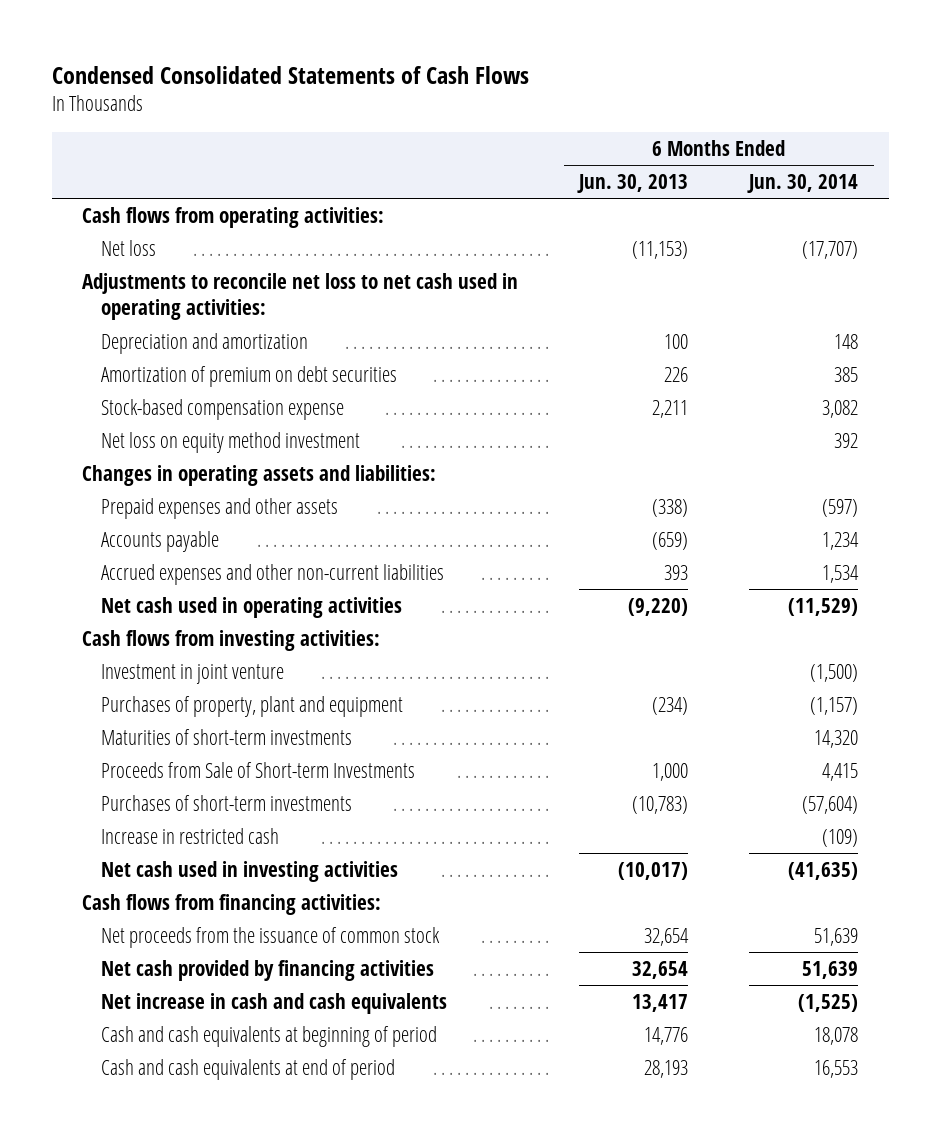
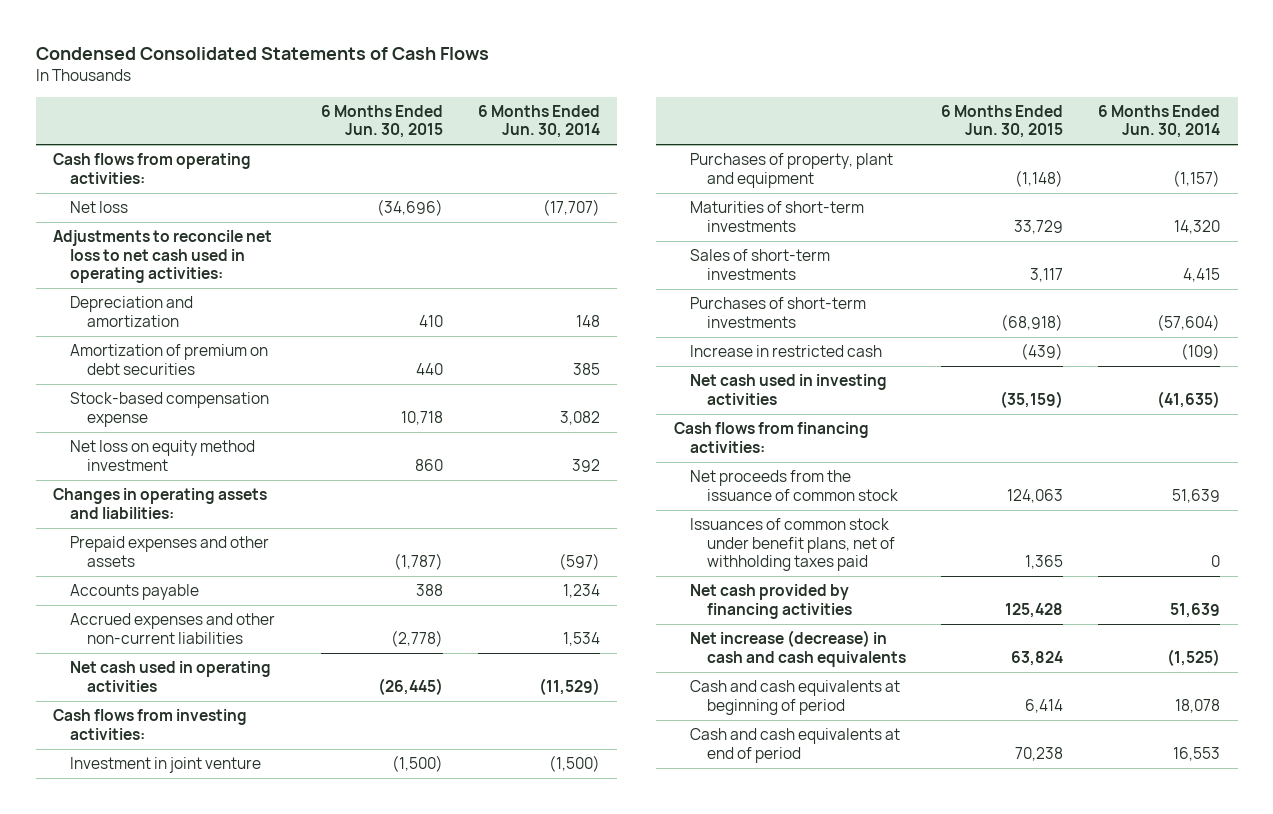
- | 6 Months Ended Jun. 30, 2013 | 6 Months Ended Jun. 30, 2014
+ | 6 Months Ended Jun. 30, 2015 | 6 Months Ended Jun. 30, 2014
- Proceeds from Sale of Short-term Investments | 1,000 | 4,415
+ Sales of short-term investments | 3,117 | 4,415
+ Issuances of common stock under benefit plans, net of withholding taxes paid | 1,365 | 0
- Net increase in cash and cash equivalents | 13,417 | (1,525)
+ Net increase (decrease) in cash and cash equivalents | 63,824 | (1,525)

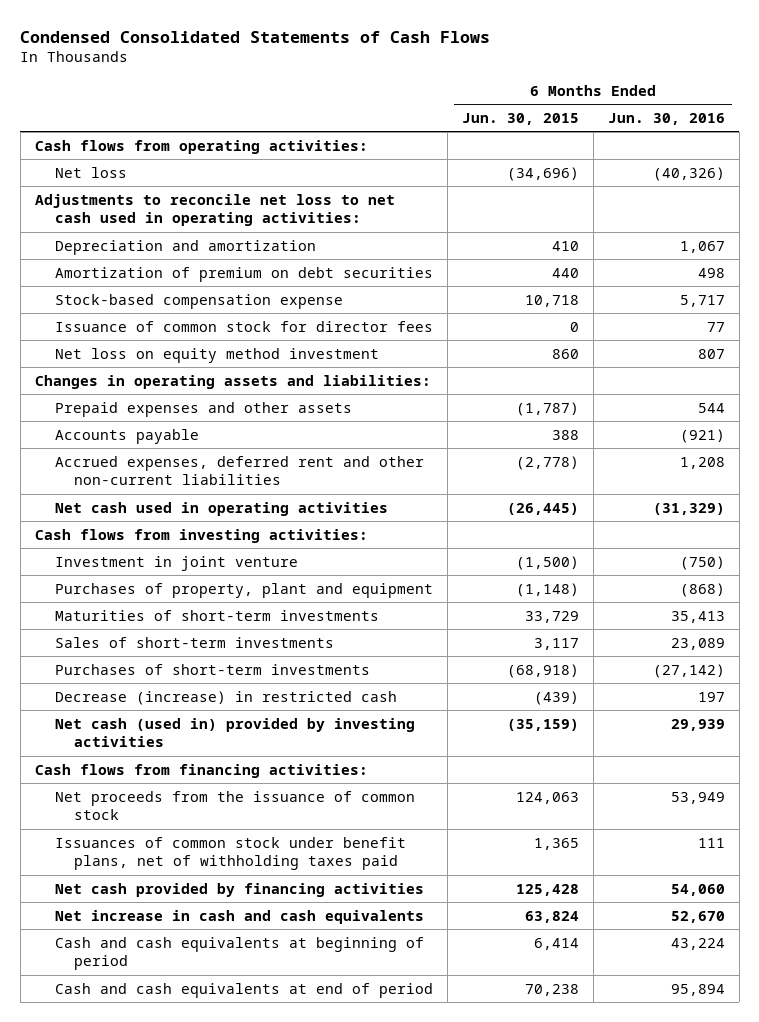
- | 6 Months Ended Jun. 30, 2015 | 6 Months Ended Jun. 30, 2014
+ | 6 Months Ended Jun. 30, 2015 | 6 Months Ended Jun. 30, 2016
+ Issuance of common stock for director fees | 0 | 77
- Accrued expenses and other non-current liabilities | (2,778) | 1,534
+ Accrued expenses, deferred rent and other non-current liabilities | (2,778) | 1,208
- Increase in restricted cash | (439) | (109)
- Net cash used in investing activities | (35,159) | (41,635)
+ Decrease (increase) in restricted cash | (439) | 197
+ Net cash (used in) provided by investing activities | (35,159) | 29,939
- Net increase (decrease) in cash and cash equivalents | 63,824 | (1,525)
+ Net increase in cash and cash equivalents | 63,824 | 52,670

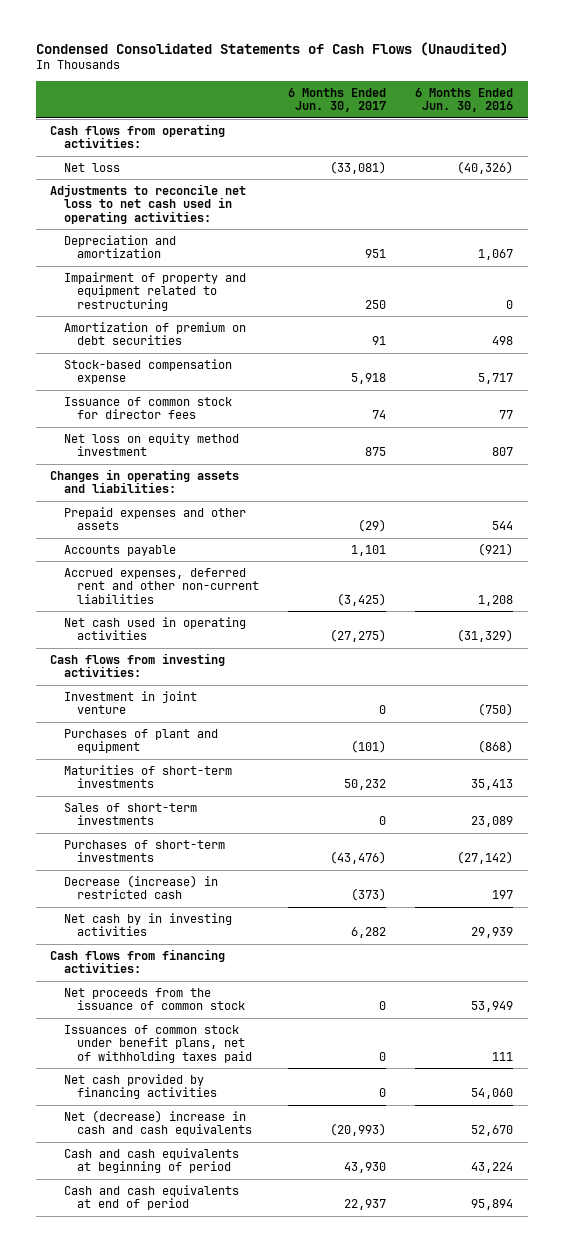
- Condensed Consolidated Statements of Cash Flows
+ Condensed Consolidated Statements of Cash Flows (Unaudited)
- | 6 Months Ended Jun. 30, 2015 | 6 Months Ended Jun. 30, 2016
+ | 6 Months Ended Jun. 30, 2017 | 6 Months Ended Jun. 30, 2016
+ Impairment of property and equipment related to restructuring | 250 | 0
- Purchases of property, plant and equipment | (1,148) | (868)
+ Purchases of plant and equipment | (101) | (868)
- Net cash (used in) provided by investing activities | (35,159) | 29,939
+ Net cash by in investing activities | 6,282 | 29,939
- Net increase in cash and cash equivalents | 63,824 | 52,670
+ Net (decrease) increase in cash and cash equivalents | (20,993) | 52,670

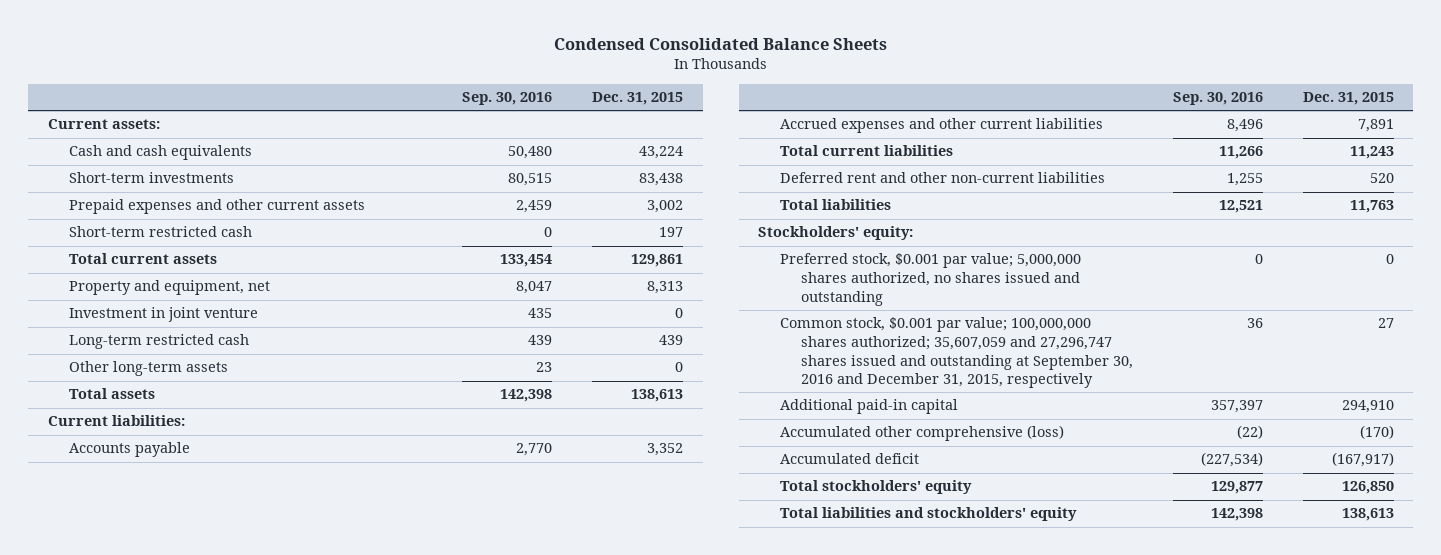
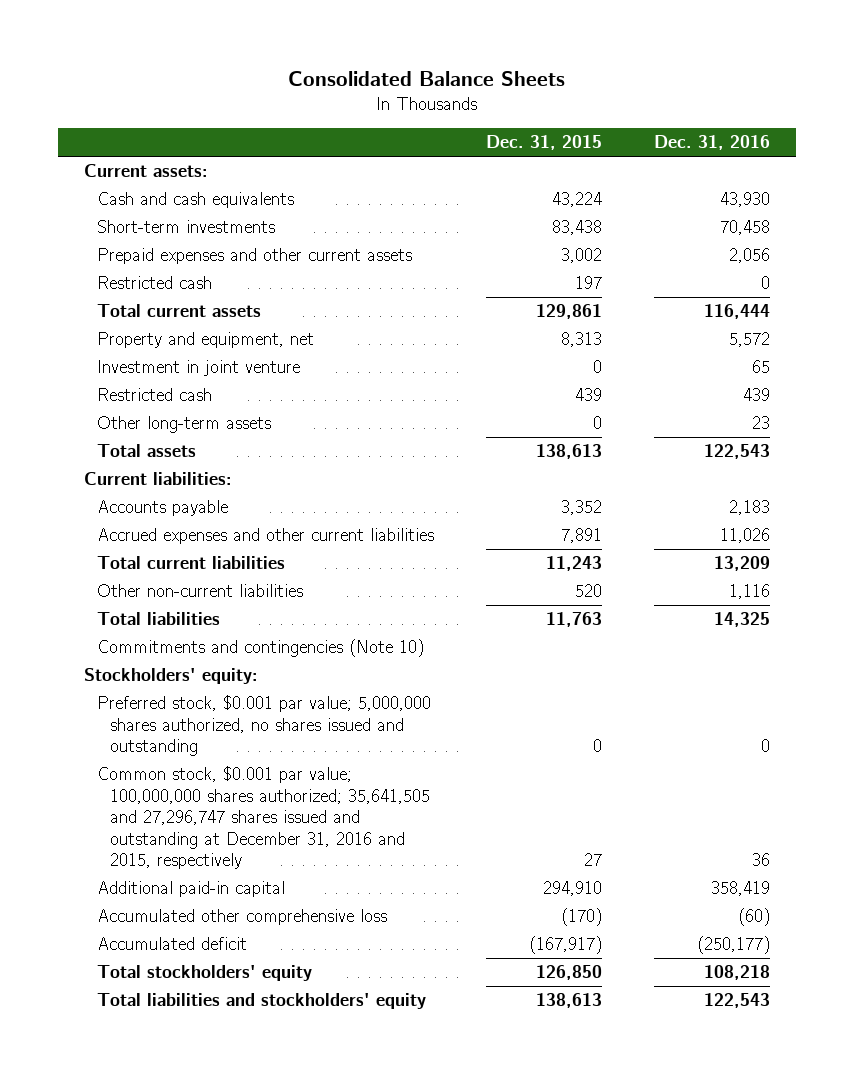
- Condensed Consolidated Balance Sheets
+ Consolidated Balance Sheets
- | Sep. 30, 2016 | Dec. 31, 2015
+ | Dec. 31, 2015 | Dec. 31, 2016
- Short-term restricted cash | 0 | 197
+ Restricted cash | 197 | 0
- Long-term restricted cash | 439 | 439
+ Restricted cash | 439 | 439
- Deferred rent and other non-current liabilities | 1,255 | 520
+ Other non-current liabilities | 520 | 1,116
+ Commitments and contingencies (Note 10)
- Common stock, $0.001 par value; 100,000,000 shares authorized; 35,607,059 and 27,296,747 shares issued and outstanding at September 30, 2016 and December 31, 2015, respectively | 36 | 27
+ Common stock, $0.001 par value; 100,000,000 shares authorized; 35,641,505 and 27,296,747 shares issued and outstanding at December 31, 2016 and 2015, respectively | 27 | 36
- Accumulated other comprehensive (loss) | (22) | (170)
+ Accumulated other comprehensive loss | (170) | (60)

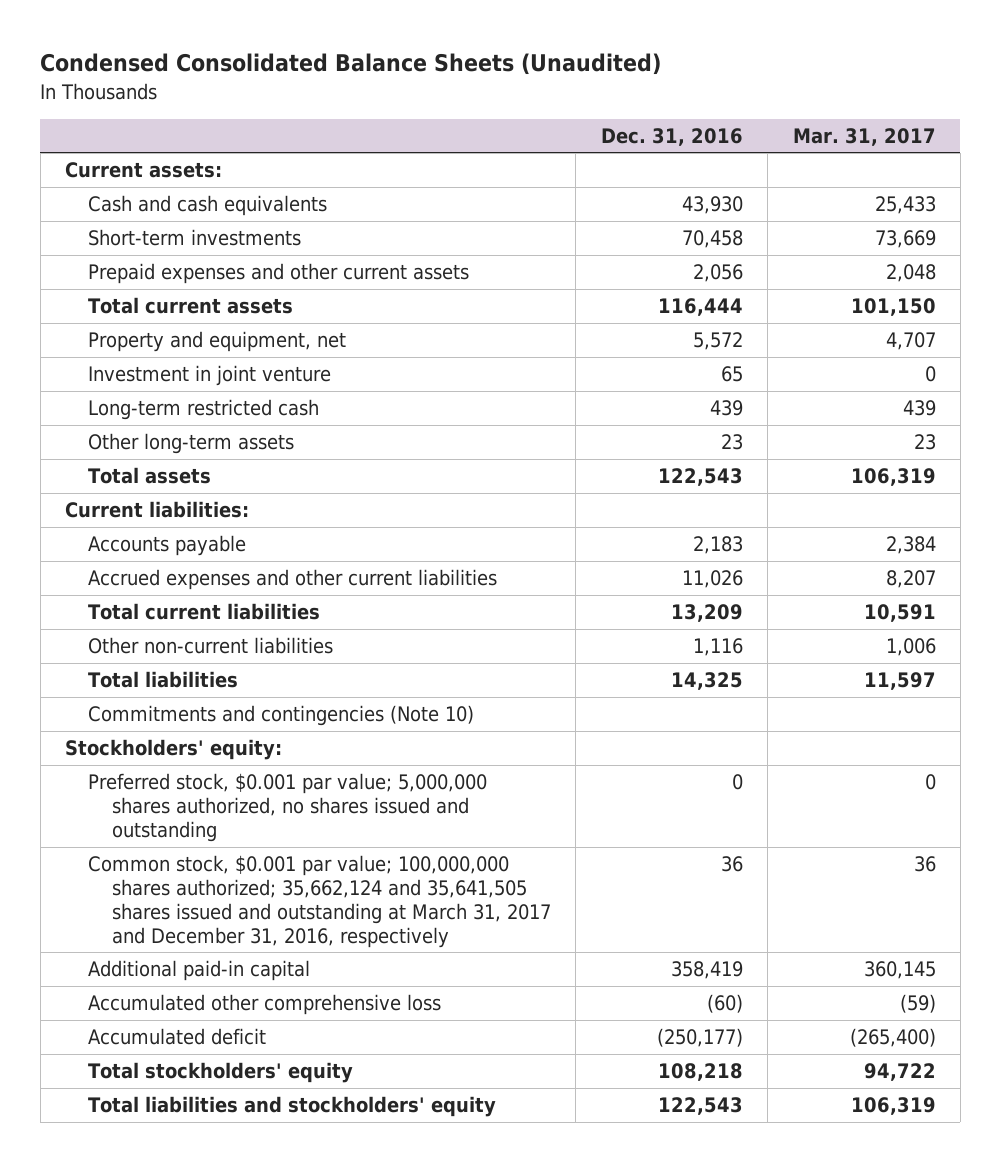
- Consolidated Balance Sheets
+ Condensed Consolidated Balance Sheets (Unaudited)
- | Dec. 31, 2015 | Dec. 31, 2016
+ | Dec. 31, 2016 | Mar. 31, 2017
- Restricted cash | 197 | 0
- Restricted cash | 439 | 439
+ Long-term restricted cash | 439 | 439
- Common stock, $0.001 par value; 100,000,000 shares authorized; 35,641,505 and 27,296,747 shares issued and outstanding at December 31, 2016 and 2015, respectively | 27 | 36
+ Common stock, $0.001 par value; 100,000,000 shares authorized; 35,662,124 and 35,641,505 shares issued and outstanding at March 31, 2017 and December 31, 2016, respectively | 36 | 36

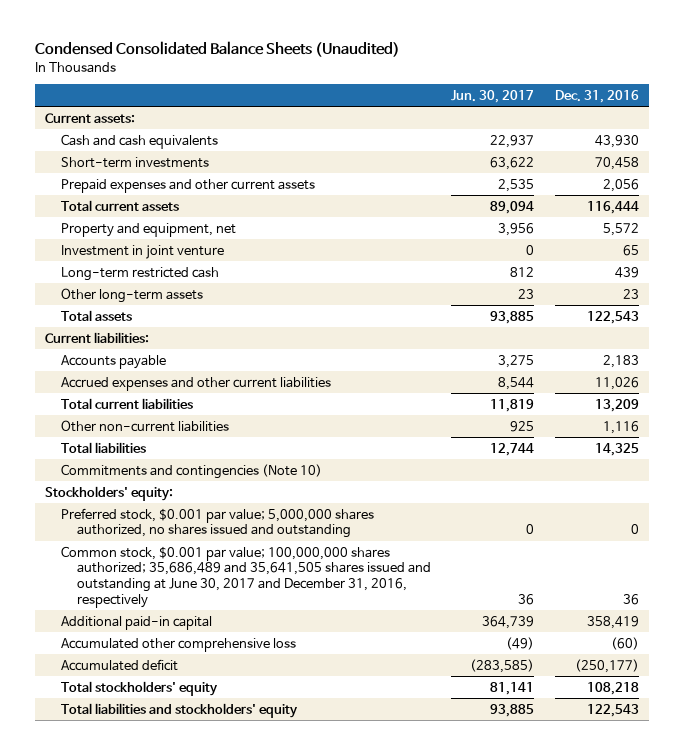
- | Dec. 31, 2016 | Mar. 31, 2017
+ | Jun. 30, 2017 | Dec. 31, 2016
- Common stock, $0.001 par value; 100,000,000 shares authorized; 35,662,124 and 35,641,505 shares issued and outstanding at March 31, 2017 and December 31, 2016, respectively | 36 | 36
+ Common stock, $0.001 par value; 100,000,000 shares authorized; 35,686,489 and 35,641,505 shares issued and outstanding at June 30, 2017 and December 31, 2016, respectively | 36 | 36

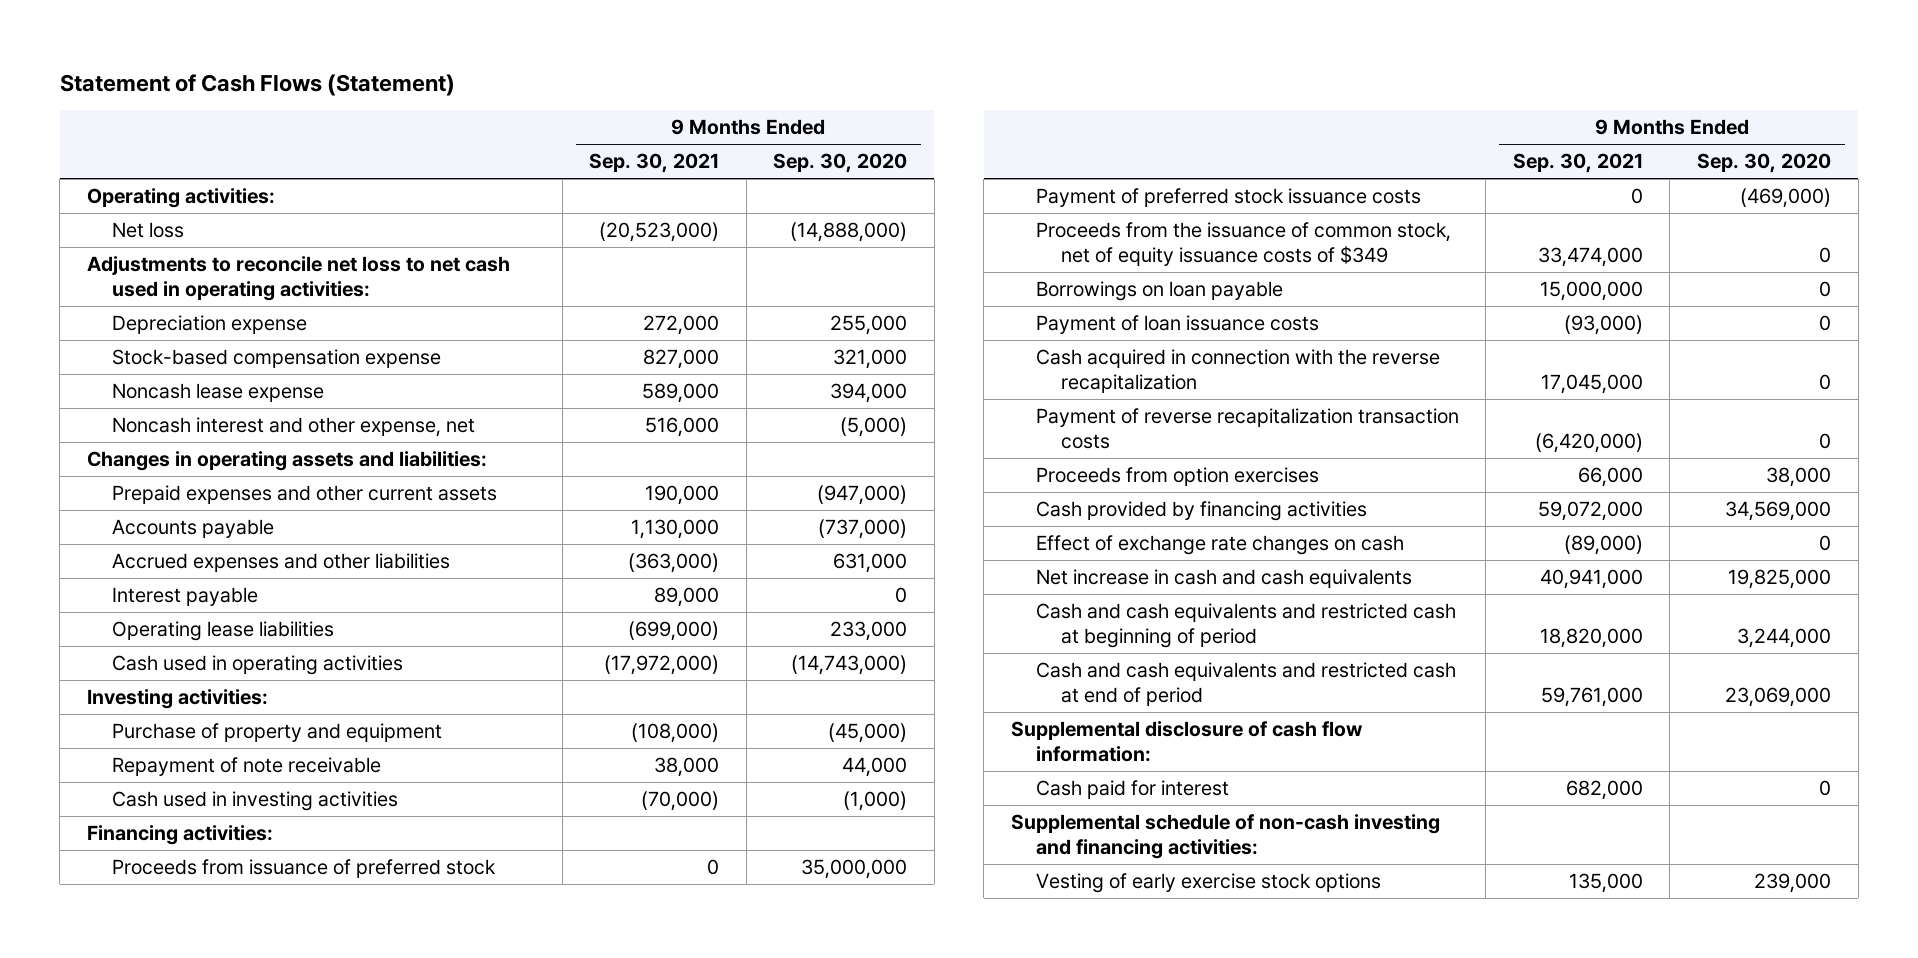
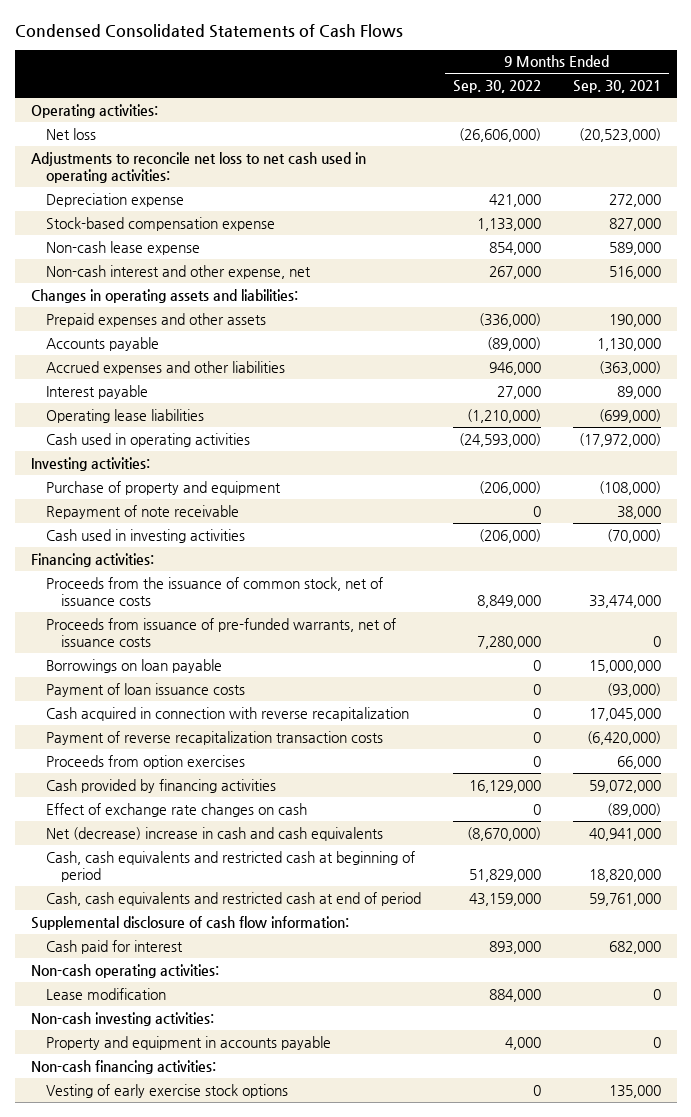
- Statement of Cash Flows (Statement)
+ Condensed Consolidated Statements of Cash Flows
- | 9 Months Ended Sep. 30, 2021 | 9 Months Ended Sep. 30, 2020
+ | 9 Months Ended Sep. 30, 2022 | 9 Months Ended Sep. 30, 2021
- Noncash lease expense | 589,000 | 394,000
- Noncash interest and other expense, net | 516,000 | (5,000)
+ Non-cash lease expense | 854,000 | 589,000
+ Non-cash interest and other expense, net | 267,000 | 516,000
- Prepaid expenses and other current assets | 190,000 | (947,000)
+ Prepaid expenses and other assets | (336,000) | 190,000
- Proceeds from issuance of preferred stock | 0 | 35,000,000
- Payment of preferred stock issuance costs | 0 | (469,000)
- Proceeds from the issuance of common stock, net of equity issuance costs of $349 | 33,474,000 | 0
+ Proceeds from the issuance of common stock, net of issuance costs | 8,849,000 | 33,474,000
+ Proceeds from issuance of pre-funded warrants, net of issuance costs | 7,280,000 | 0
- Cash acquired in connection with the reverse recapitalization | 17,045,000 | 0
+ Cash acquired in connection with reverse recapitalization | 0 | 17,045,000
- Net increase in cash and cash equivalents | 40,941,000 | 19,825,000
- Cash and cash equivalents and restricted cash at beginning of period | 18,820,000 | 3,244,000
- Cash and cash equivalents and restricted cash at end of period | 59,761,000 | 23,069,000
+ Net (decrease) increase in cash and cash equivalents | (8,670,000) | 40,941,000
+ Cash, cash equivalents and restricted cash at beginning of period | 51,829,000 | 18,820,000
+ Cash, cash equivalents and restricted cash at end of period | 43,159,000 | 59,761,000
- Supplemental schedule of non-cash investing and financing activities:
+ Non-cash operating activities:
+ Lease modification | 884,000 | 0
+ Non-cash investing activities:
+ Property and equipment in accounts payable | 4,000 | 0
+ Non-cash financing activities:

